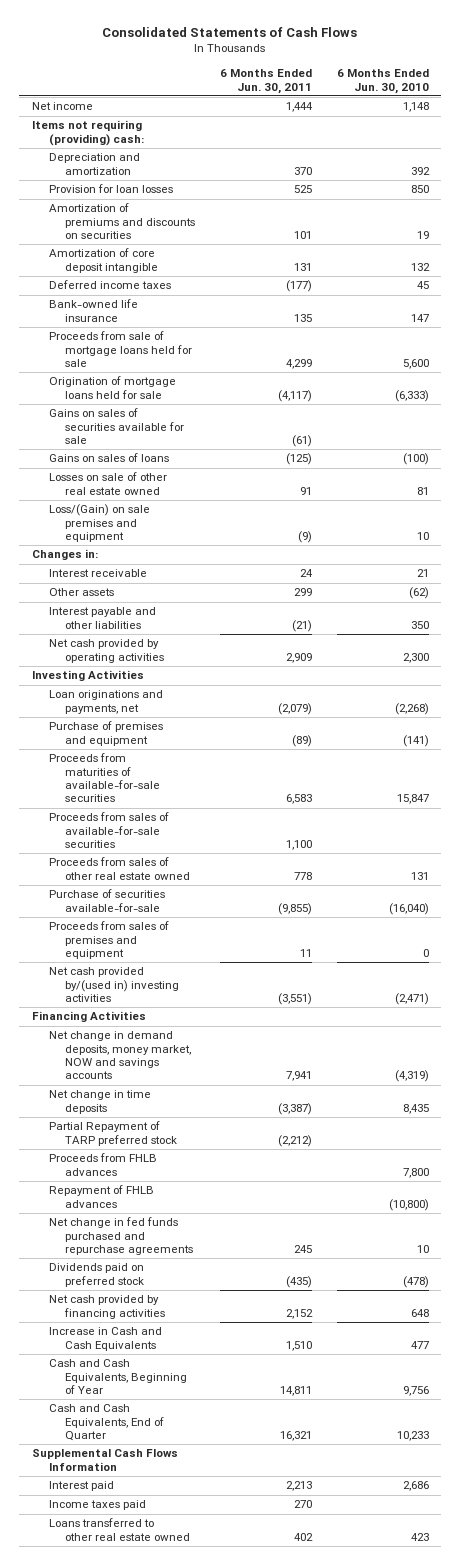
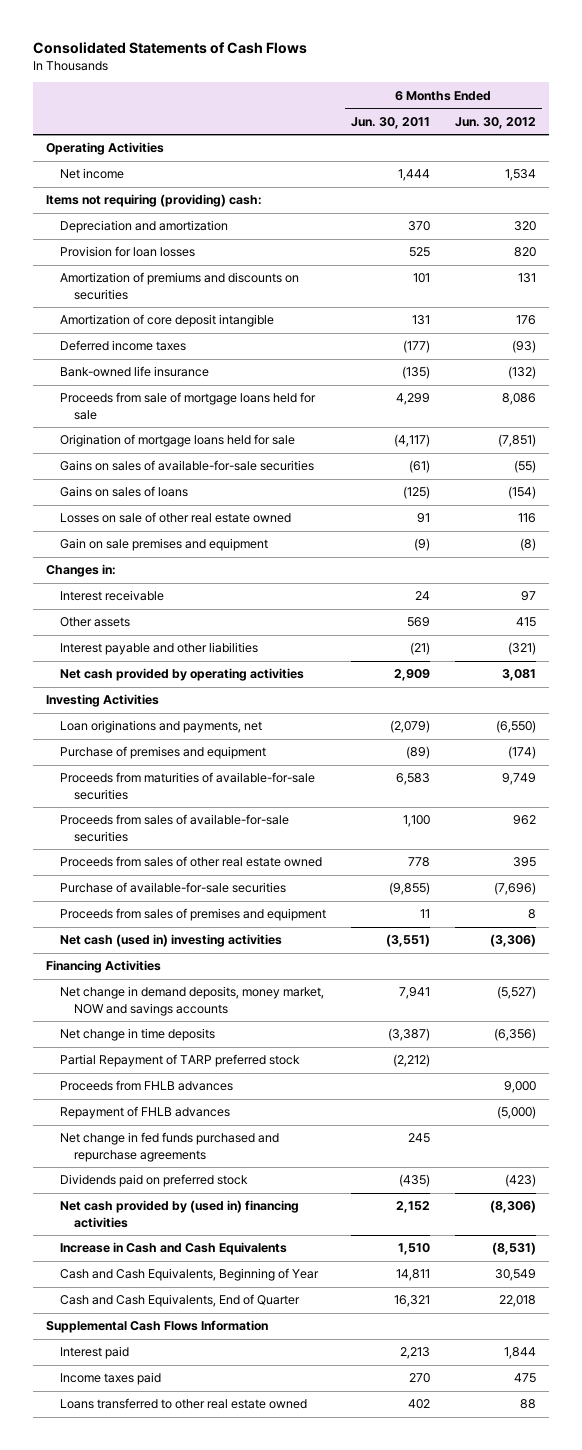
- | 6 Months Ended Jun. 30, 2011 | 6 Months Ended Jun. 30, 2010
+ | 6 Months Ended Jun. 30, 2011 | 6 Months Ended Jun. 30, 2012
+ Operating Activities
- Bank-owned life insurance | 135 | 147
+ Bank-owned life insurance | (135) | (132)
- Gains on sales of securities available for sale | (61) |
+ Gains on sales of available-for-sale securities | (61) | (55)
- Loss/(Gain) on sale premises and equipment | (9) | 10
+ Gain on sale premises and equipment | (9) | (8)
- Other assets | 299 | (62)
+ Other assets | 569 | 415
- Purchase of securities available-for-sale | (9,855) | (16,040)
+ Purchase of available-for-sale securities | (9,855) | (7,696)
- Net cash provided by/(used in) investing activities | (3,551) | (2,471)
+ Net cash (used in) investing activities | (3,551) | (3,306)
- Net cash provided by financing activities | 2,152 | 648
+ Net cash provided by (used in) financing activities | 2,152 | (8,306)

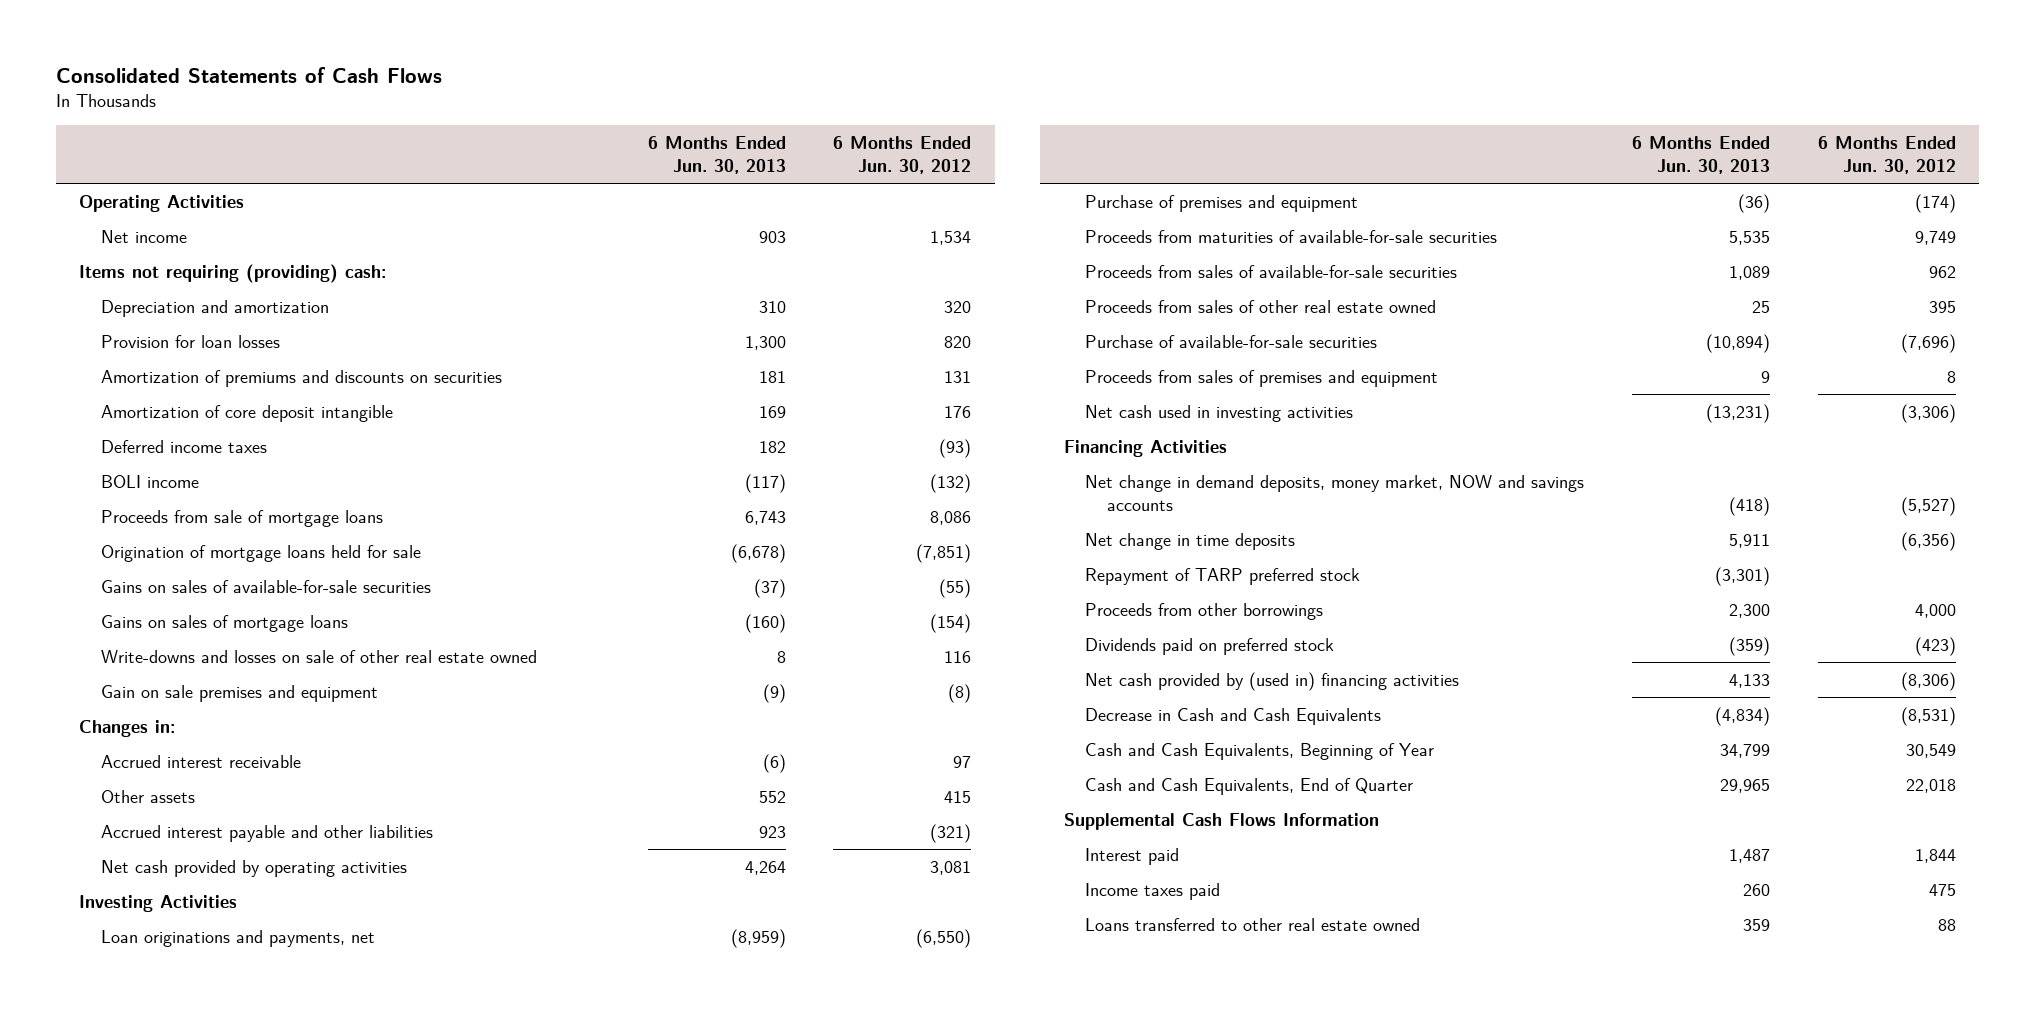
- | 6 Months Ended Jun. 30, 2011 | 6 Months Ended Jun. 30, 2012
+ | 6 Months Ended Jun. 30, 2013 | 6 Months Ended Jun. 30, 2012
- Bank-owned life insurance | (135) | (132)
- Proceeds from sale of mortgage loans held for sale | 4,299 | 8,086
+ BOLI income | (117) | (132)
+ Proceeds from sale of mortgage loans | 6,743 | 8,086
- Gains on sales of loans | (125) | (154)
- Losses on sale of other real estate owned | 91 | 116
+ Gains on sales of mortgage loans | (160) | (154)
+ Write-downs and losses on sale of other real estate owned | 8 | 116
- Interest receivable | 24 | 97
+ Accrued interest receivable | (6) | 97
- Interest payable and other liabilities | (21) | (321)
+ Accrued interest payable and other liabilities | 923 | (321)
- Net cash (used in) investing activities | (3,551) | (3,306)
+ Net cash used in investing activities | (13,231) | (3,306)
- Partial Repayment of TARP preferred stock | (2,212) |
- Proceeds from FHLB advances | | 9,000
- Repayment of FHLB advances | | (5,000)
- Net change in fed funds purchased and repurchase agreements | 245 |
+ Repayment of TARP preferred stock | (3,301) |
+ Proceeds from other borrowings | 2,300 | 4,000
- Increase in Cash and Cash Equivalents | 1,510 | (8,531)
+ Decrease in Cash and Cash Equivalents | (4,834) | (8,531)

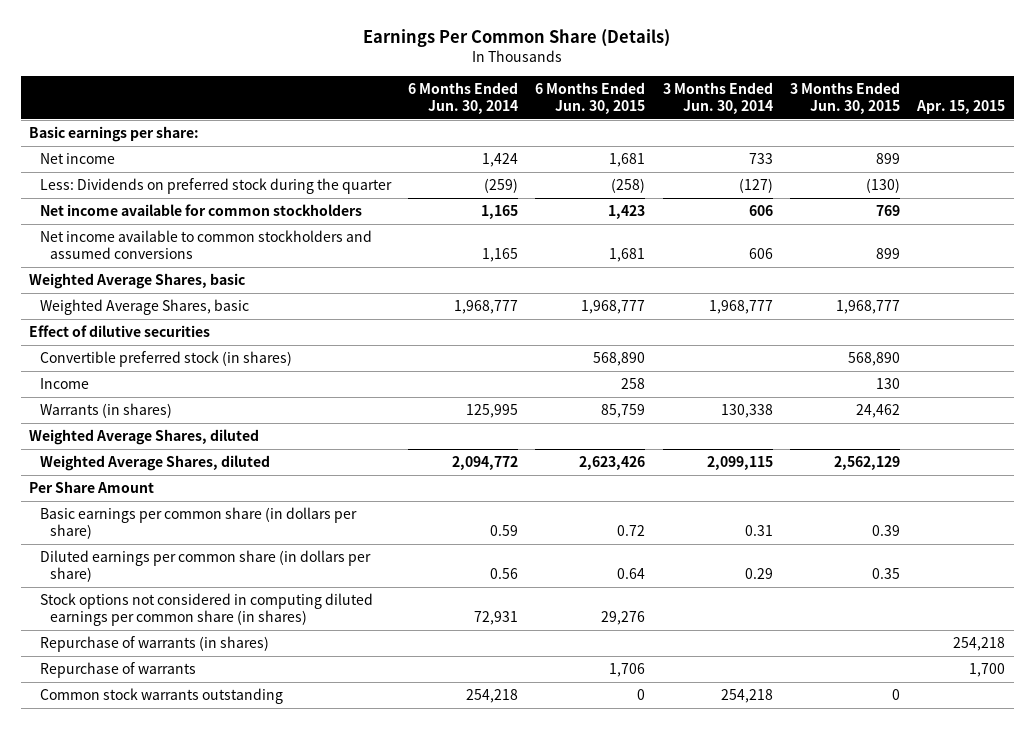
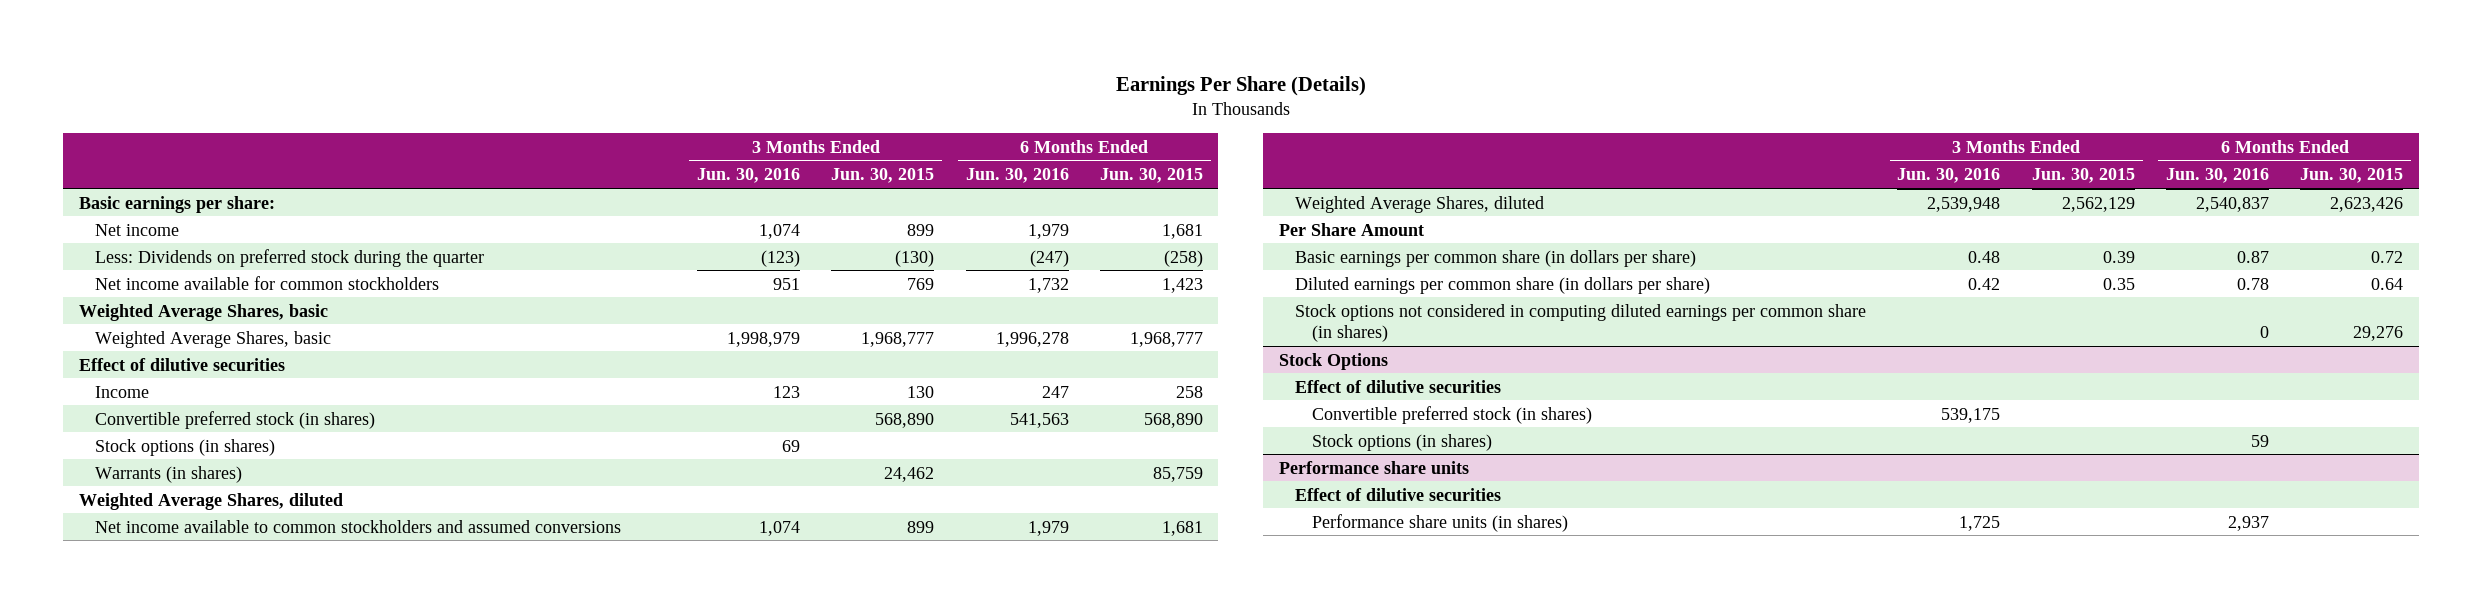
- Earnings Per Common Share (Details)
+ Earnings Per Share (Details)
- | 6 Months Ended Jun. 30, 2014 | 6 Months Ended Jun. 30, 2015 | 3 Months Ended Jun. 30, 2014 | 3 Months Ended Jun. 30, 2015 | Apr. 15, 2015
+ | 3 Months Ended Jun. 30, 2016 | 3 Months Ended Jun. 30, 2015 | 6 Months Ended Jun. 30, 2016 | 6 Months Ended Jun. 30, 2015
moved down: Convertible preferred stock (in shares) | | 568,890 | 541,563 | 568,890
+ Stock options (in shares) | 69 | | |
moved down: Net income available to common stockholders and assumed conversions | 1,074 | 899 | 1,979 | 1,681
- Repurchase of warrants (in shares) | | | | | 254,218
- Repurchase of warrants | | 1,706 | | | 1,700
- Common stock warrants outstanding | 254,218 | 0 | 254,218 | 0 |
+ Stock Options
+ Effect of dilutive securities
+ Convertible preferred stock (in shares) | 539,175 | | |
+ Stock options (in shares) | | | 59 |
+ Performance share units
+ Effect of dilutive securities
+ Performance share units (in shares) | 1,725 | | 2,937 |

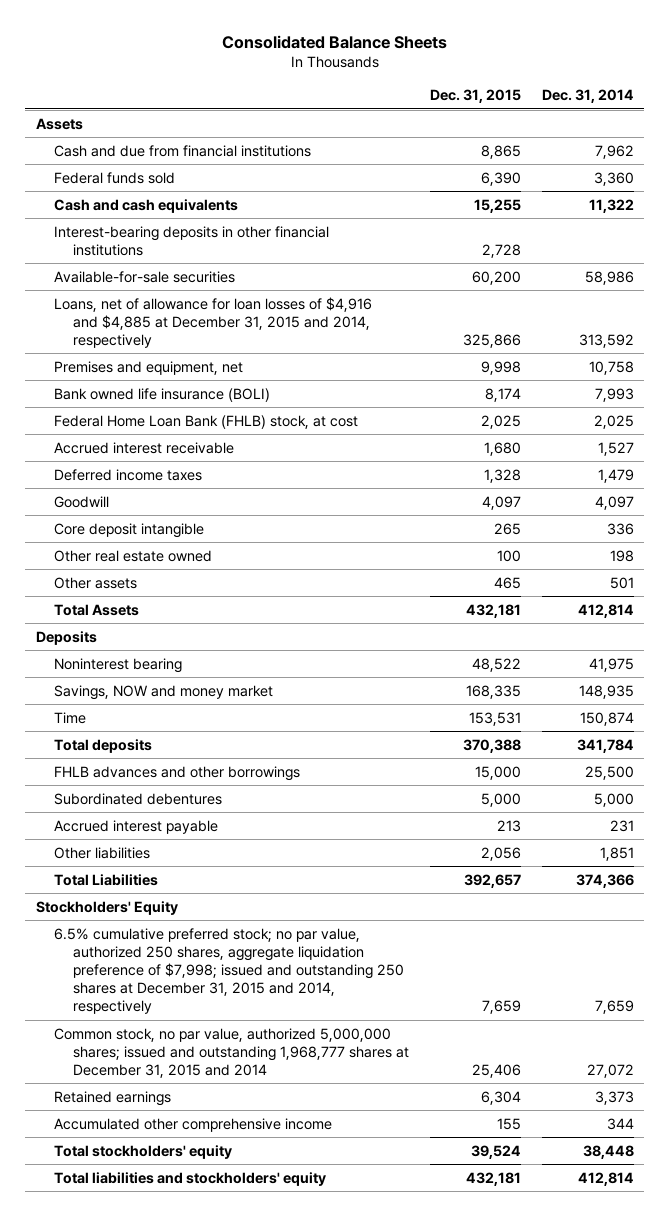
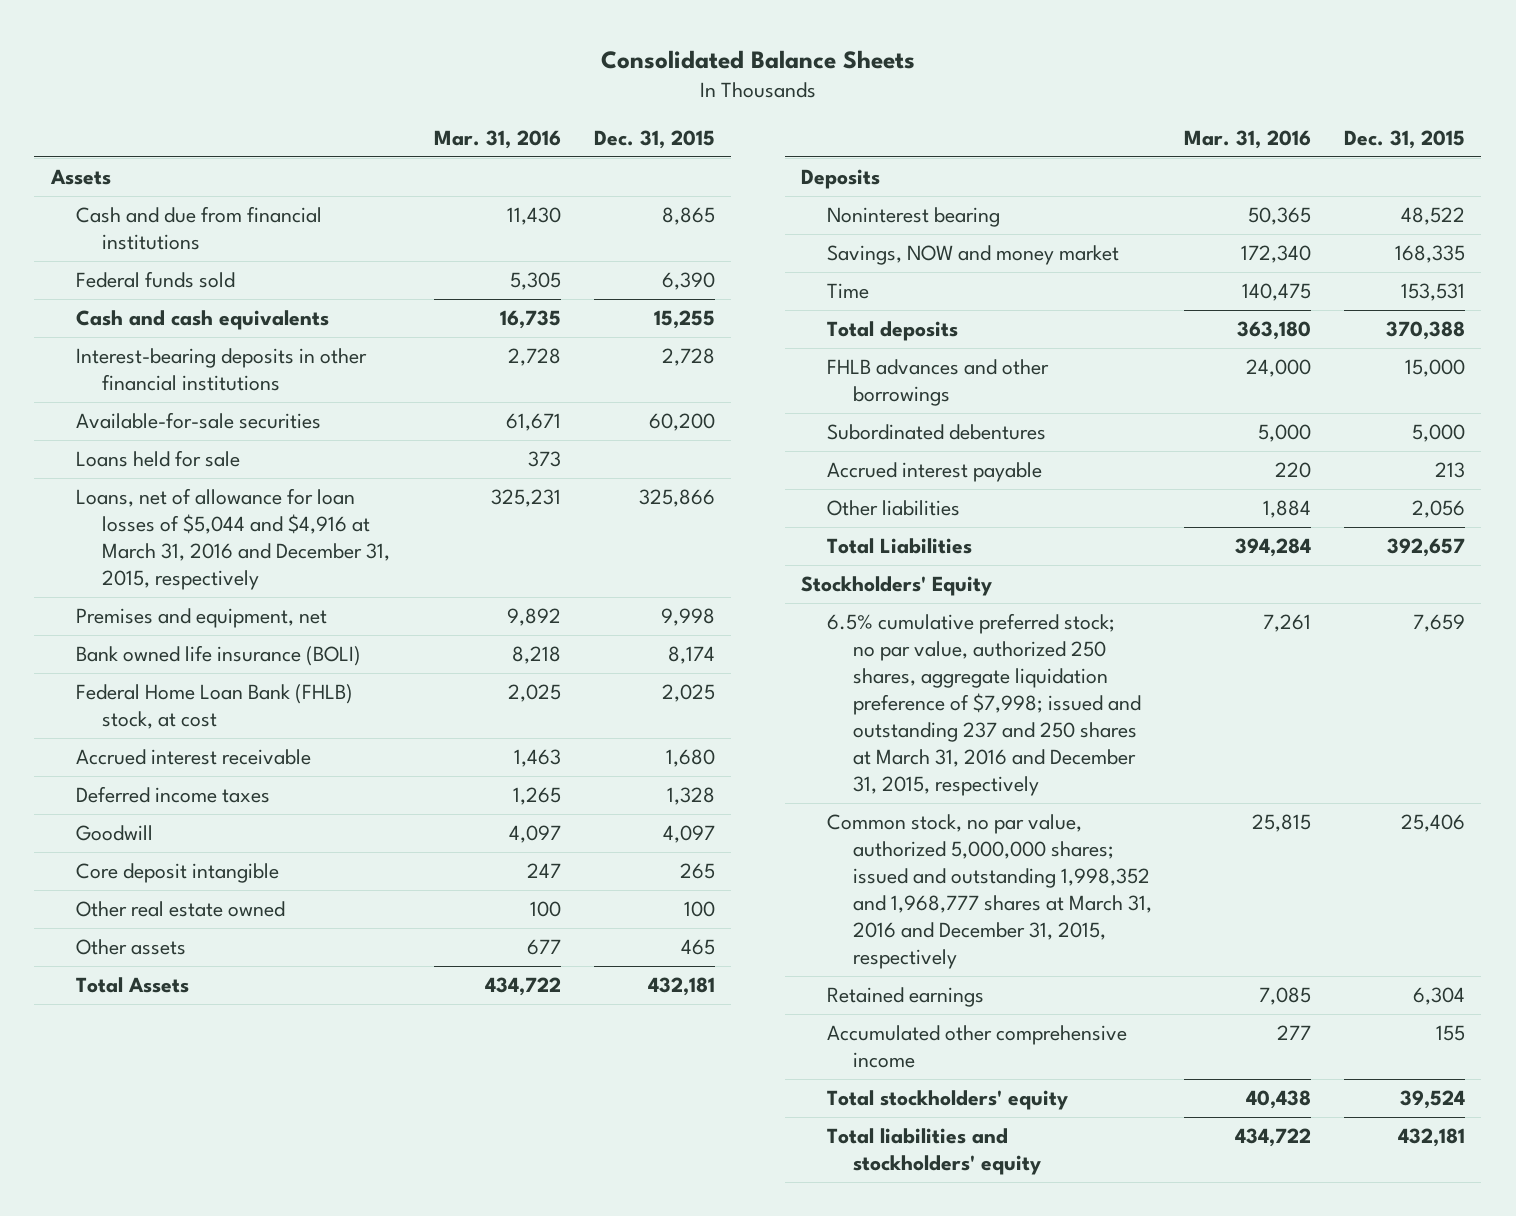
- | Dec. 31, 2015 | Dec. 31, 2014
+ | Mar. 31, 2016 | Dec. 31, 2015
- Loans, net of allowance for loan losses of $4,916 and $4,885 at December 31, 2015 and 2014, respectively | 325,866 | 313,592
+ Loans held for sale | 373 |
+ Loans, net of allowance for loan losses of $5,044 and $4,916 at March 31, 2016 and December 31, 2015, respectively | 325,231 | 325,866
- 6.5% cumulative preferred stock; no par value, authorized 250 shares, aggregate liquidation preference of $7,998; issued and outstanding 250 shares at December 31, 2015 and 2014, respectively | 7,659 | 7,659
- Common stock, no par value, authorized 5,000,000 shares; issued and outstanding 1,968,777 shares at December 31, 2015 and 2014 | 25,406 | 27,072
+ 6.5% cumulative preferred stock; no par value, authorized 250 shares, aggregate liquidation preference of $7,998; issued and outstanding 237 and 250 shares at March 31, 2016 and December 31, 2015, respectively | 7,261 | 7,659
+ Common stock, no par value, authorized 5,000,000 shares; issued and outstanding 1,998,352 and 1,968,777 shares at March 31, 2016 and December 31, 2015, respectively | 25,815 | 25,406

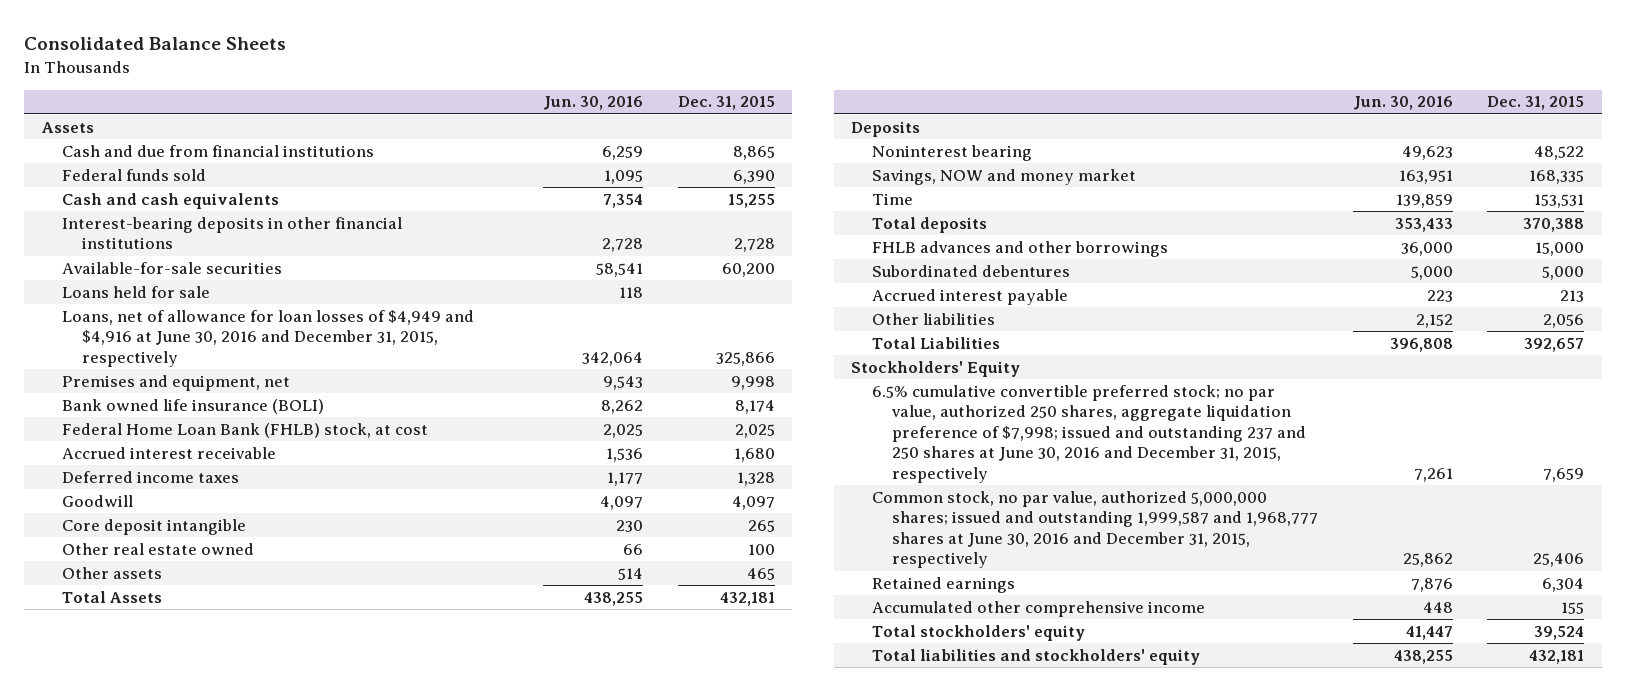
- | Mar. 31, 2016 | Dec. 31, 2015
+ | Jun. 30, 2016 | Dec. 31, 2015
- Loans, net of allowance for loan losses of $5,044 and $4,916 at March 31, 2016 and December 31, 2015, respectively | 325,231 | 325,866
+ Loans, net of allowance for loan losses of $4,949 and $4,916 at June 30, 2016 and December 31, 2015, respectively | 342,064 | 325,866
- 6.5% cumulative preferred stock; no par value, authorized 250 shares, aggregate liquidation preference of $7,998; issued and outstanding 237 and 250 shares at March 31, 2016 and December 31, 2015, respectively | 7,261 | 7,659
- Common stock, no par value, authorized 5,000,000 shares; issued and outstanding 1,998,352 and 1,968,777 shares at March 31, 2016 and December 31, 2015, respectively | 25,815 | 25,406
+ 6.5% cumulative convertible preferred stock; no par value, authorized 250 shares, aggregate liquidation preference of $7,998; issued and outstanding 237 and 250 shares at June 30, 2016 and December 31, 2015, respectively | 7,261 | 7,659
+ Common stock, no par value, authorized 5,000,000 shares; issued and outstanding 1,999,587 and 1,968,777 shares at June 30, 2016 and December 31, 2015, respectively | 25,862 | 25,406

